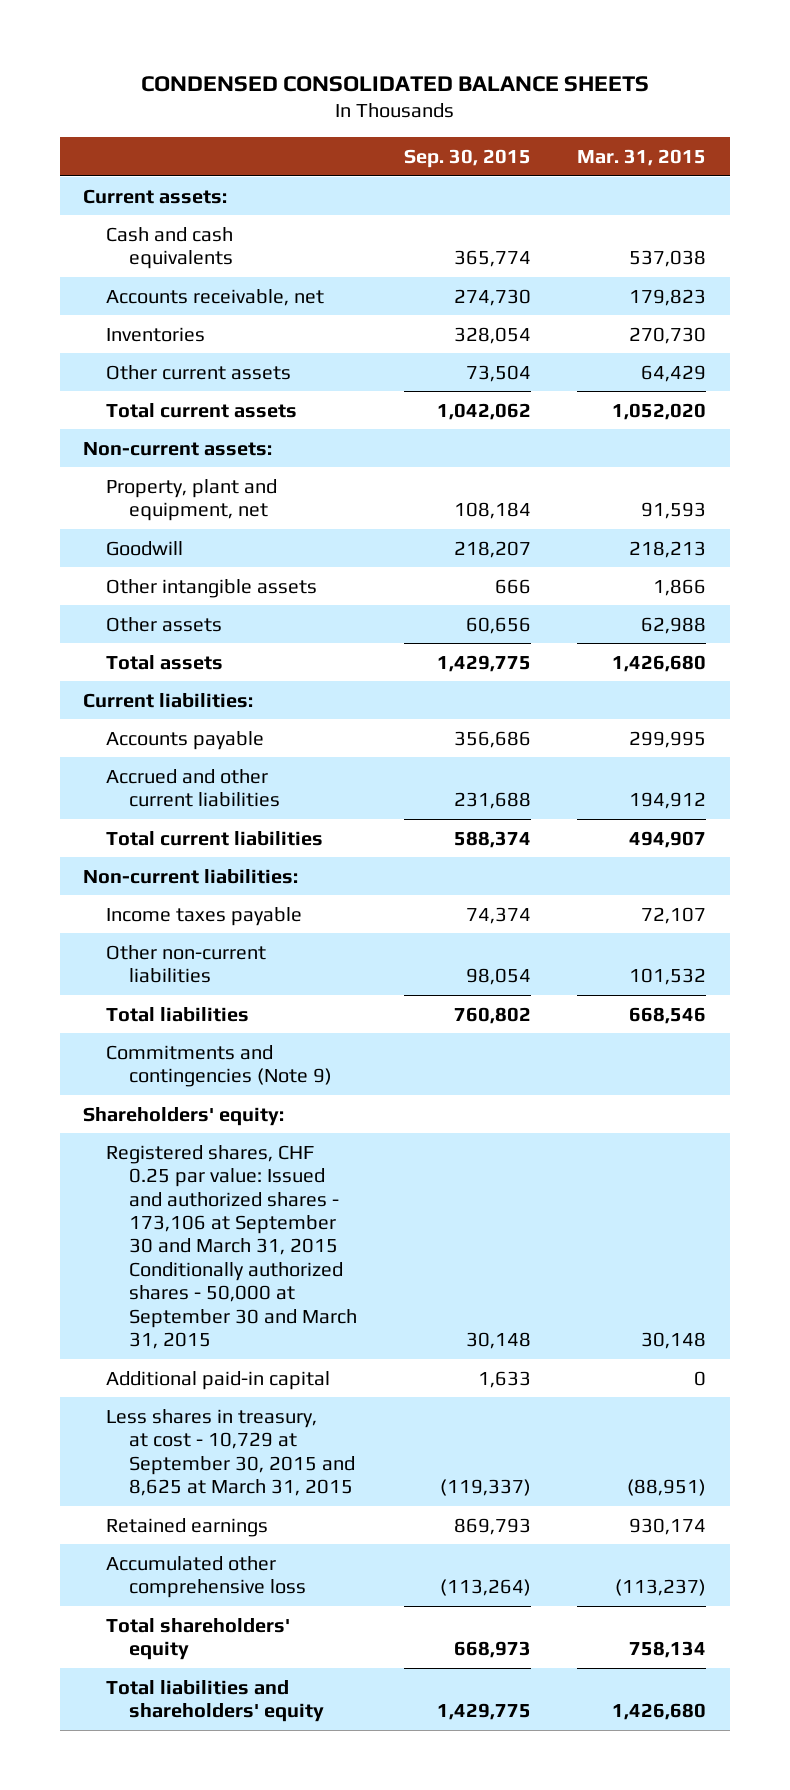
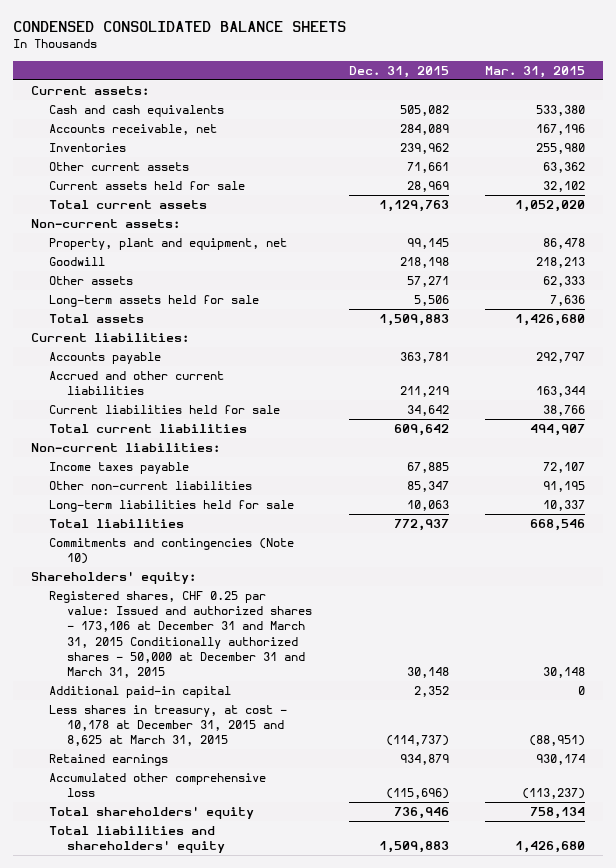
- | Sep. 30, 2015 | Mar. 31, 2015
+ | Dec. 31, 2015 | Mar. 31, 2015
- Cash and cash equivalents | 365,774 | 537,038
- Accounts receivable, net | 274,730 | 179,823
- Inventories | 328,054 | 270,730
- Other current assets | 73,504 | 64,429
+ Cash and cash equivalents | 505,082 | 533,380
+ Accounts receivable, net | 284,089 | 167,196
+ Inventories | 239,962 | 255,980
+ Other current assets | 71,661 | 63,362
+ Current assets held for sale | 28,969 | 32,102
- Property, plant and equipment, net | 108,184 | 91,593
+ Property, plant and equipment, net | 99,145 | 86,478
- Other intangible assets | 666 | 1,866
- Other assets | 60,656 | 62,988
+ Other assets | 57,271 | 62,333
+ Long-term assets held for sale | 5,506 | 7,636
- Accounts payable | 356,686 | 299,995
- Accrued and other current liabilities | 231,688 | 194,912
+ Accounts payable | 363,781 | 292,797
+ Accrued and other current liabilities | 211,219 | 163,344
+ Current liabilities held for sale | 34,642 | 38,766
- Other non-current liabilities | 98,054 | 101,532
+ Other non-current liabilities | 85,347 | 91,195
+ Long-term liabilities held for sale | 10,063 | 10,337
- Commitments and contingencies (Note 9)
+ Commitments and contingencies (Note 10)
- Registered shares, CHF 0.25 par value: Issued and authorized shares - 173,106 at September 30 and March 31, 2015 Conditionally authorized shares - 50,000 at September 30 and March 31, 2015 | 30,148 | 30,148
+ Registered shares, CHF 0.25 par value: Issued and authorized shares - 173,106 at December 31 and March 31, 2015 Conditionally authorized shares - 50,000 at December 31 and March 31, 2015 | 30,148 | 30,148
- Less shares in treasury, at cost - 10,729 at September 30, 2015 and 8,625 at March 31, 2015 | (119,337) | (88,951)
+ Less shares in treasury, at cost - 10,178 at December 31, 2015 and 8,625 at March 31, 2015 | (114,737) | (88,951)

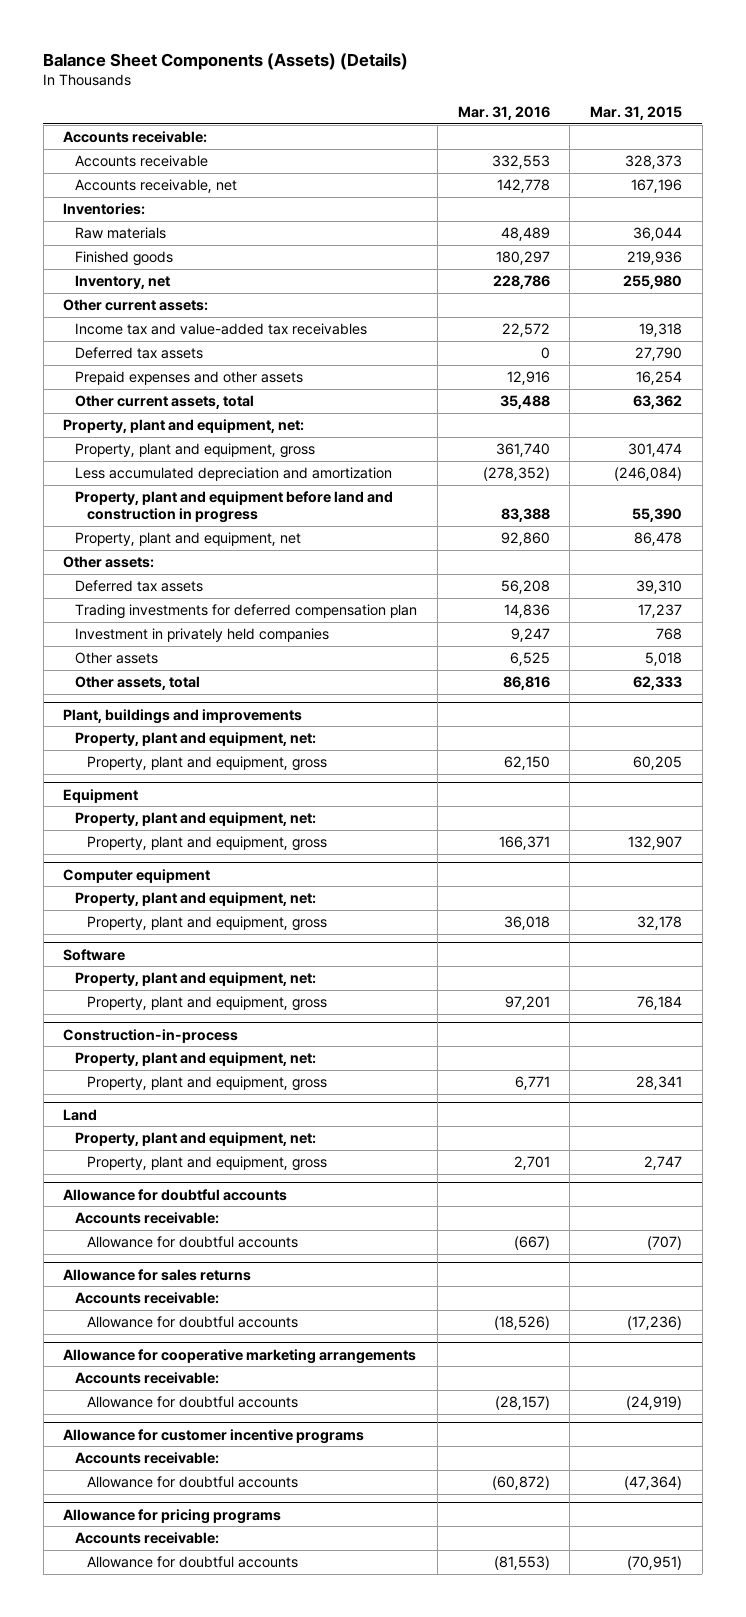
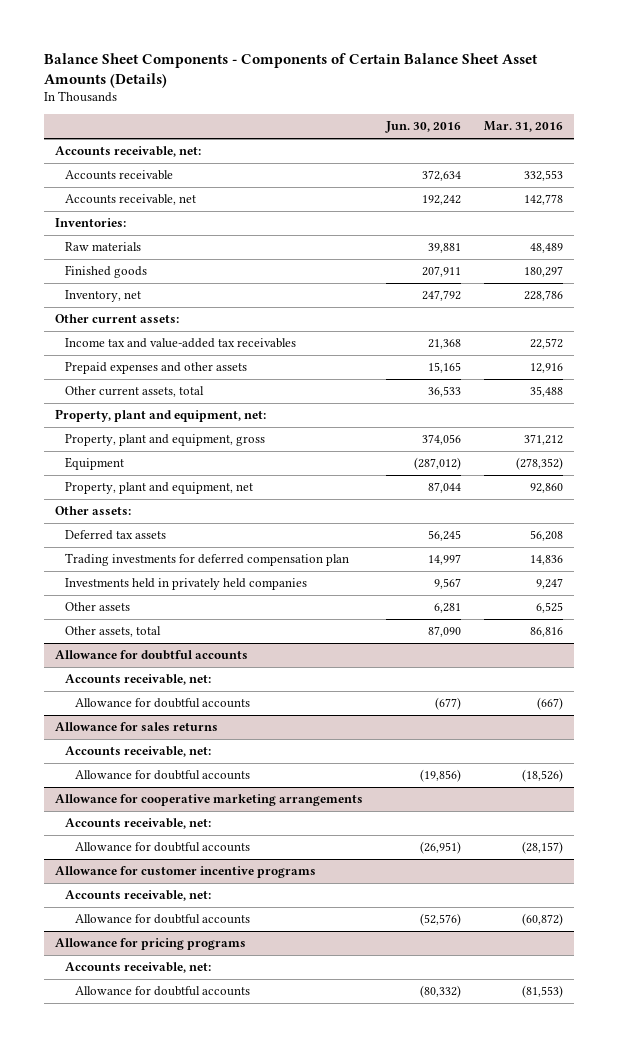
- Balance Sheet Components (Assets) (Details)
+ Balance Sheet Components - Components of Certain Balance Sheet Asset Amounts (Details)
- | Mar. 31, 2016 | Mar. 31, 2015
+ | Jun. 30, 2016 | Mar. 31, 2016
- Accounts receivable:
+ Accounts receivable, net:
- Deferred tax assets | 0 | 27,790
- Property, plant and equipment, gross | 361,740 | 301,474
- Less accumulated depreciation and amortization | (278,352) | (246,084)
- Property, plant and equipment before land and construction in progress | 83,388 | 55,390
+ Property, plant and equipment, gross | 374,056 | 371,212
+ Equipment | (287,012) | (278,352)
- Investment in privately held companies | 9,247 | 768
+ Investments held in privately held companies | 9,567 | 9,247
- Plant, buildings and improvements
- Property, plant and equipment, net:
- Property, plant and equipment, gross | 62,150 | 60,205
- Equipment
- Property, plant and equipment, net:
- Property, plant and equipment, gross | 166,371 | 132,907
- Computer equipment
- Property, plant and equipment, net:
- Property, plant and equipment, gross | 36,018 | 32,178
- Software
- Property, plant and equipment, net:
- Property, plant and equipment, gross | 97,201 | 76,184
- Construction-in-process
- Property, plant and equipment, net:
- Property, plant and equipment, gross | 6,771 | 28,341
- Land
- Property, plant and equipment, net:
- Property, plant and equipment, gross | 2,701 | 2,747
@ Allowance for doubtful accounts
- Accounts receivable:
+ Accounts receivable, net:
@ Allowance for sales returns
- Accounts receivable:
+ Accounts receivable, net:
@ Allowance for cooperative marketing arrangements
- Accounts receivable:
+ Accounts receivable, net:
@ Allowance for customer incentive programs
- Accounts receivable:
+ Accounts receivable, net:
@ Allowance for pricing programs
- Accounts receivable:
+ Accounts receivable, net:

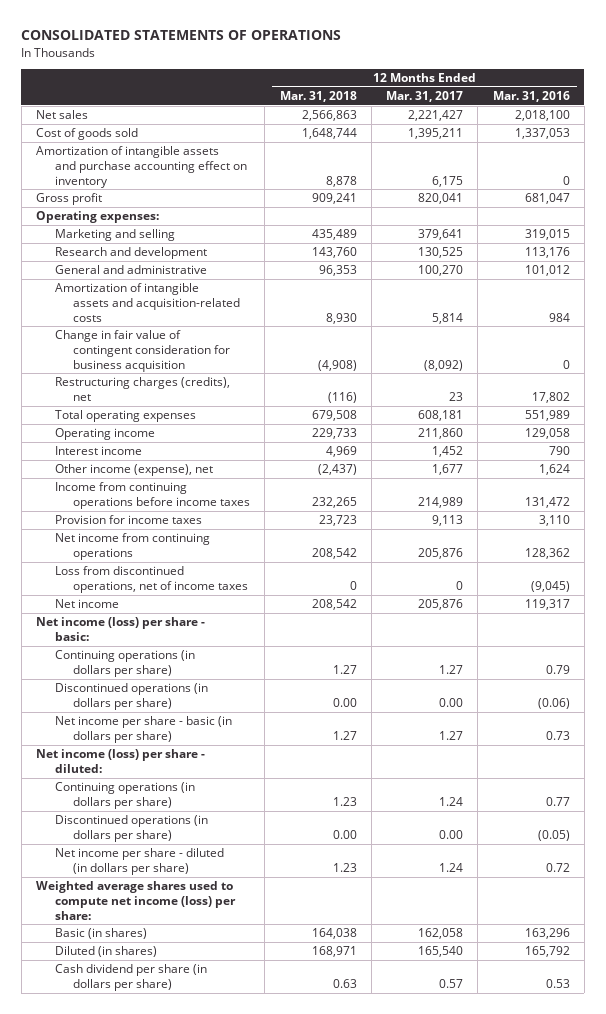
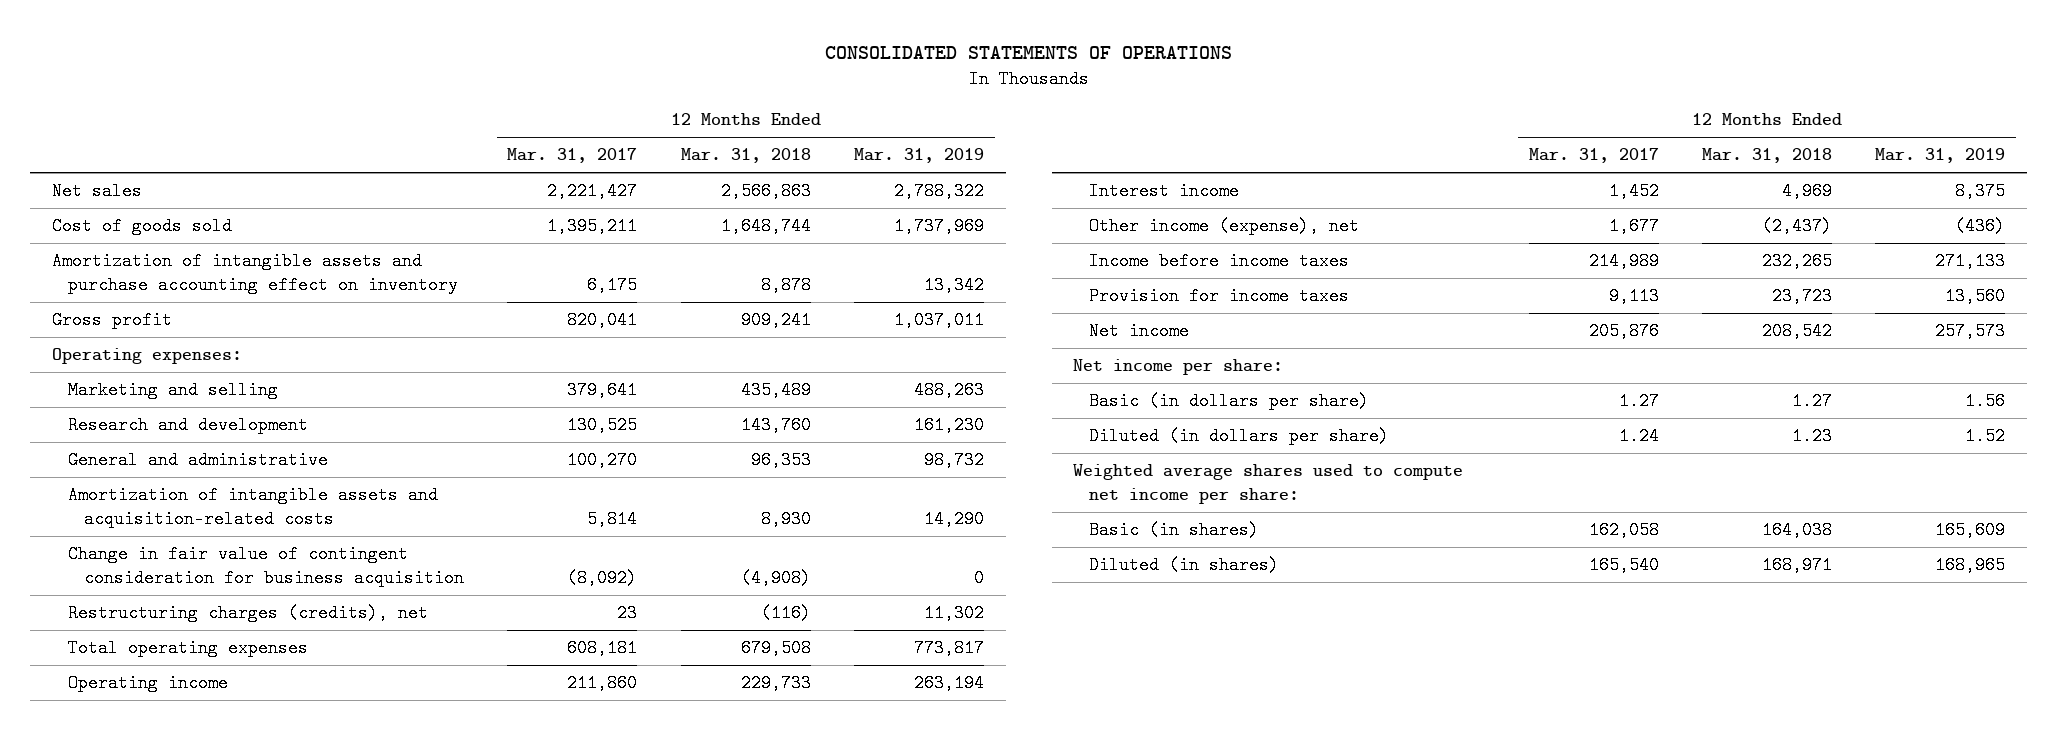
- | 12 Months Ended Mar. 31, 2018 | 12 Months Ended Mar. 31, 2017 | 12 Months Ended Mar. 31, 2016
+ | 12 Months Ended Mar. 31, 2017 | 12 Months Ended Mar. 31, 2018 | 12 Months Ended Mar. 31, 2019
- Income from continuing operations before income taxes | 232,265 | 214,989 | 131,472
+ Income before income taxes | 214,989 | 232,265 | 271,133
- Net income from continuing operations | 208,542 | 205,876 | 128,362
- Loss from discontinued operations, net of income taxes | 0 | 0 | (9,045)
- Net income (loss) per share - basic:
- Continuing operations (in dollars per share) | 1.27 | 1.27 | 0.79
- Discontinued operations (in dollars per share) | 0.00 | 0.00 | (0.06)
- Net income per share - basic (in dollars per share) | 1.27 | 1.27 | 0.73
- Net income (loss) per share - diluted:
- Continuing operations (in dollars per share) | 1.23 | 1.24 | 0.77
- Discontinued operations (in dollars per share) | 0.00 | 0.00 | (0.05)
- Net income per share - diluted (in dollars per share) | 1.23 | 1.24 | 0.72
- Weighted average shares used to compute net income (loss) per share:
+ Net income per share:
+ Basic (in dollars per share) | 1.27 | 1.27 | 1.56
+ Diluted (in dollars per share) | 1.24 | 1.23 | 1.52
+ Weighted average shares used to compute net income per share:
- Cash dividend per share (in dollars per share) | 0.63 | 0.57 | 0.53

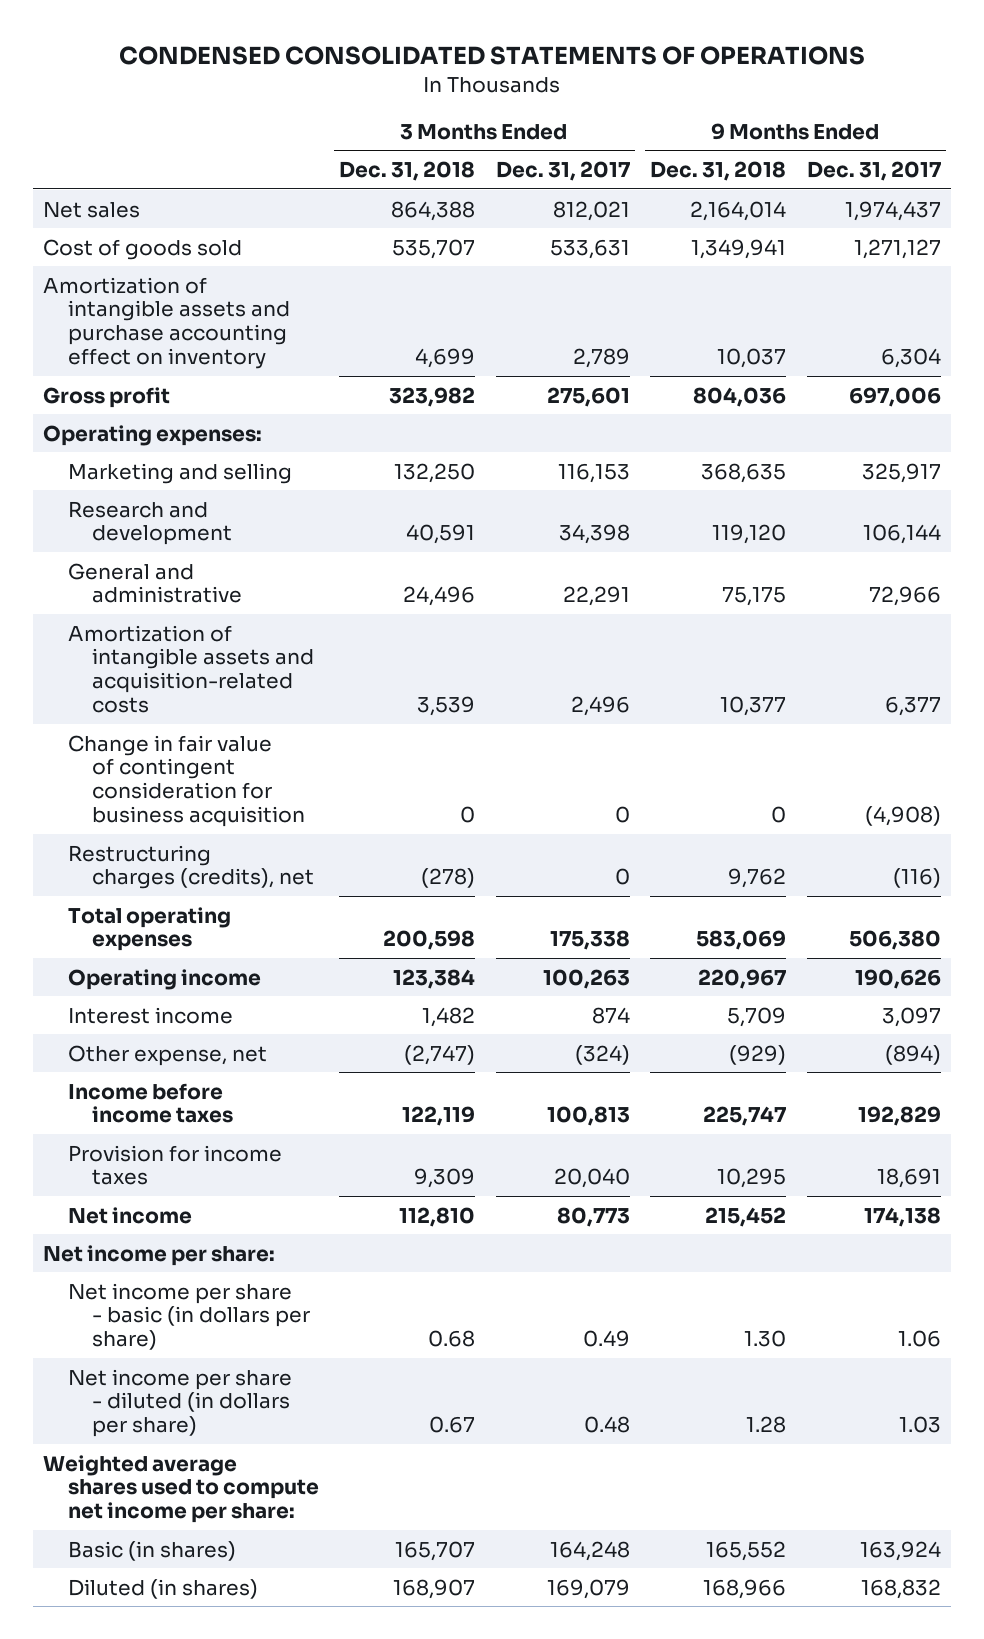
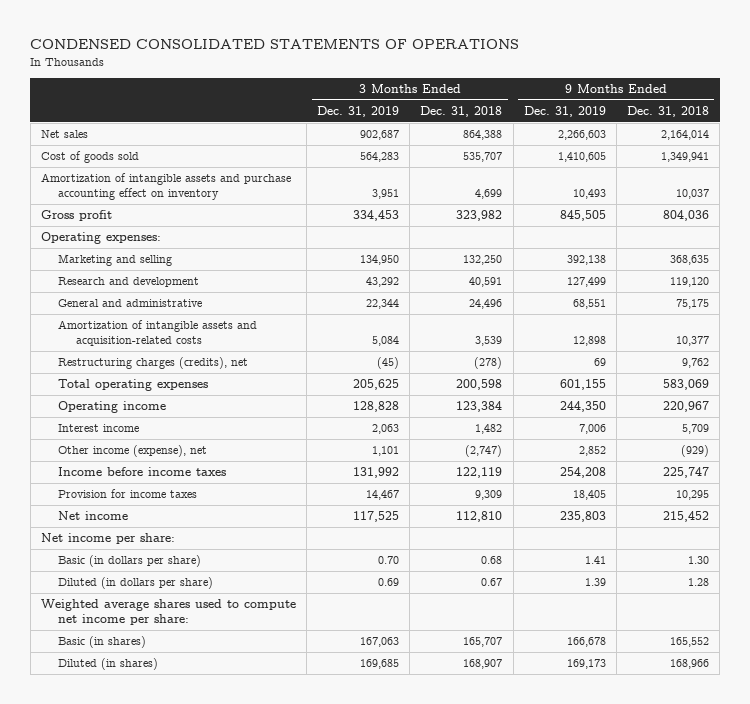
- | 3 Months Ended Dec. 31, 2018 | 3 Months Ended Dec. 31, 2017 | 9 Months Ended Dec. 31, 2018 | 9 Months Ended Dec. 31, 2017
+ | 3 Months Ended Dec. 31, 2019 | 3 Months Ended Dec. 31, 2018 | 9 Months Ended Dec. 31, 2019 | 9 Months Ended Dec. 31, 2018
- Change in fair value of contingent consideration for business acquisition | 0 | 0 | 0 | (4,908)
- Other expense, net | (2,747) | (324) | (929) | (894)
+ Other income (expense), net | 1,101 | (2,747) | 2,852 | (929)
- Net income per share - basic (in dollars per share) | 0.68 | 0.49 | 1.30 | 1.06
- Net income per share - diluted (in dollars per share) | 0.67 | 0.48 | 1.28 | 1.03
+ Basic (in dollars per share) | 0.70 | 0.68 | 1.41 | 1.30
+ Diluted (in dollars per share) | 0.69 | 0.67 | 1.39 | 1.28

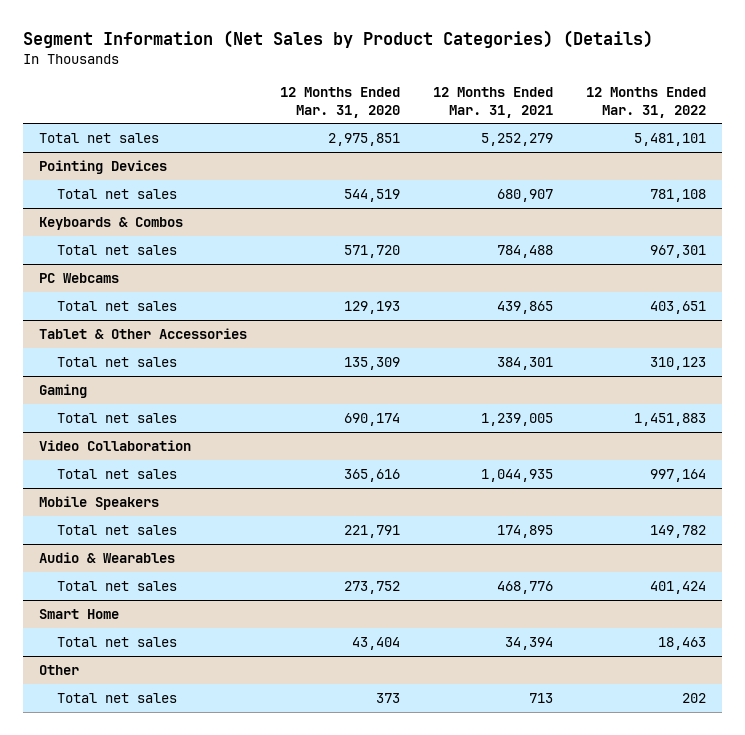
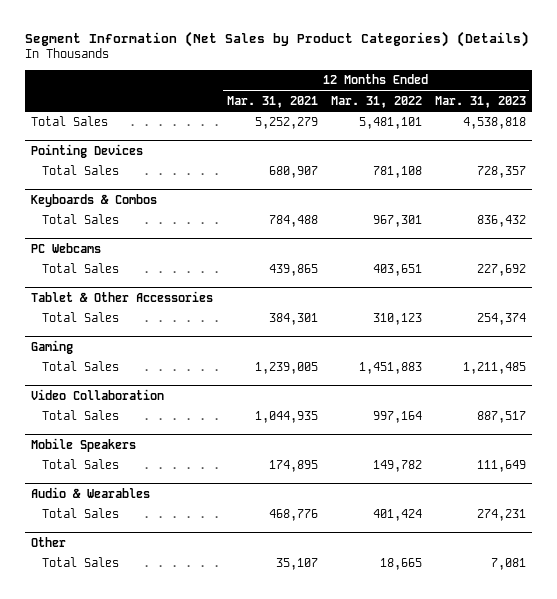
- | 12 Months Ended Mar. 31, 2020 | 12 Months Ended Mar. 31, 2021 | 12 Months Ended Mar. 31, 2022
+ | 12 Months Ended Mar. 31, 2021 | 12 Months Ended Mar. 31, 2022 | 12 Months Ended Mar. 31, 2023
- Total net sales | 2,975,851 | 5,252,279 | 5,481,101
+ Total Sales | 5,252,279 | 5,481,101 | 4,538,818
@ Pointing Devices
- Total net sales | 544,519 | 680,907 | 781,108
+ Total Sales | 680,907 | 781,108 | 728,357
@ Keyboards & Combos
- Total net sales | 571,720 | 784,488 | 967,301
+ Total Sales | 784,488 | 967,301 | 836,432
@ PC Webcams
- Total net sales | 129,193 | 439,865 | 403,651
+ Total Sales | 439,865 | 403,651 | 227,692
@ Tablet & Other Accessories
- Total net sales | 135,309 | 384,301 | 310,123
+ Total Sales | 384,301 | 310,123 | 254,374
@ Gaming
- Total net sales | 690,174 | 1,239,005 | 1,451,883
+ Total Sales | 1,239,005 | 1,451,883 | 1,211,485
@ Video Collaboration
- Total net sales | 365,616 | 1,044,935 | 997,164
+ Total Sales | 1,044,935 | 997,164 | 887,517
@ Mobile Speakers
- Total net sales | 221,791 | 174,895 | 149,782
+ Total Sales | 174,895 | 149,782 | 111,649
@ Audio & Wearables
- Total net sales | 273,752 | 468,776 | 401,424
- Smart Home
- Total net sales | 43,404 | 34,394 | 18,463
@ Audio & Wearables
+ Total Sales | 468,776 | 401,424 | 274,231
@ Other
- Total net sales | 373 | 713 | 202
+ Total Sales | 35,107 | 18,665 | 7,081

